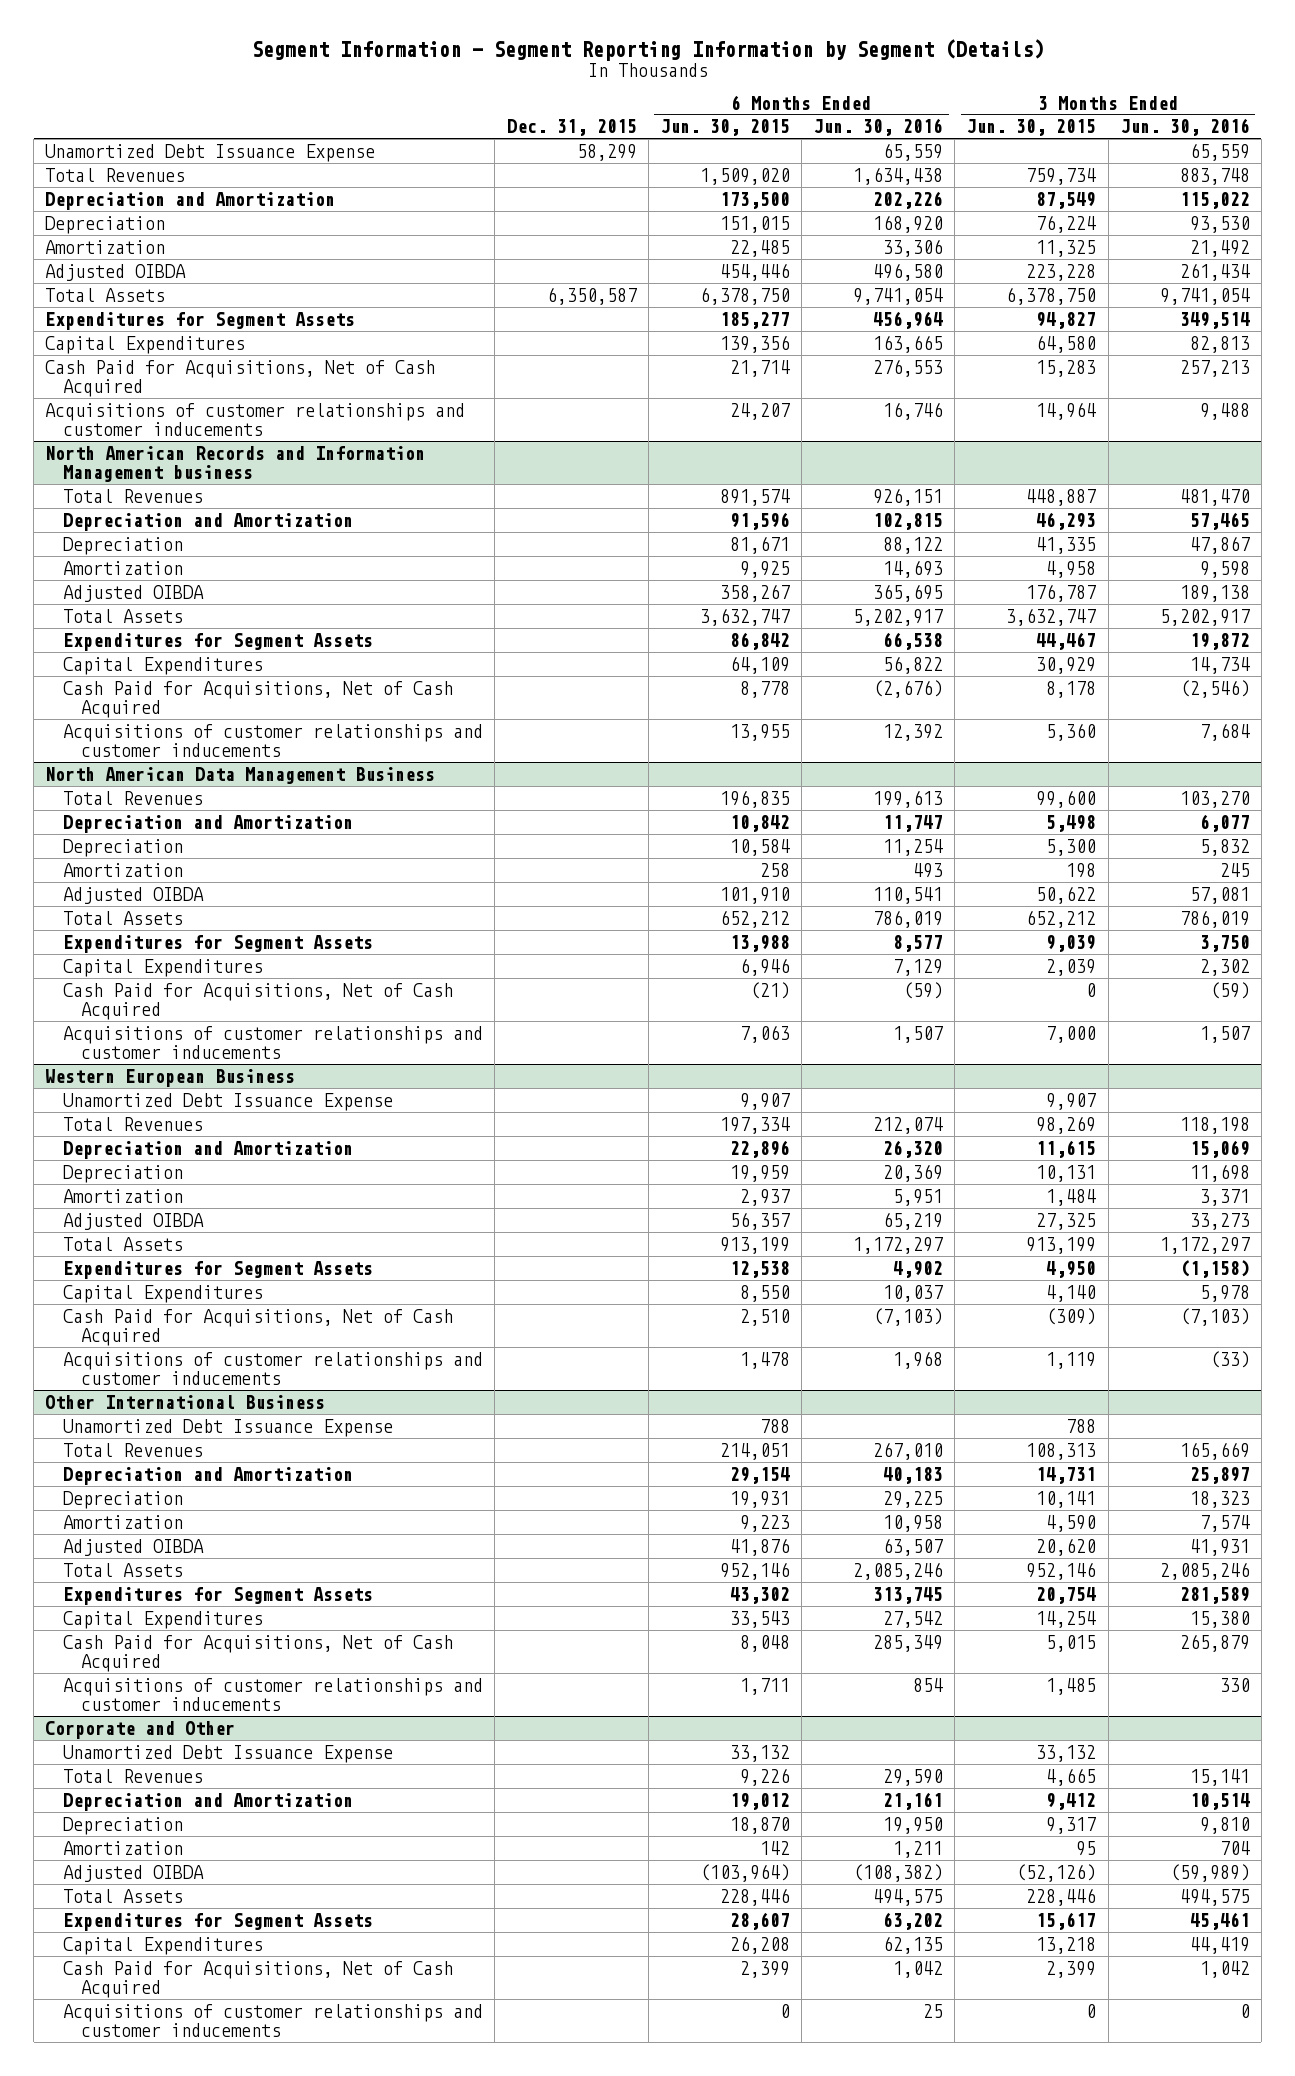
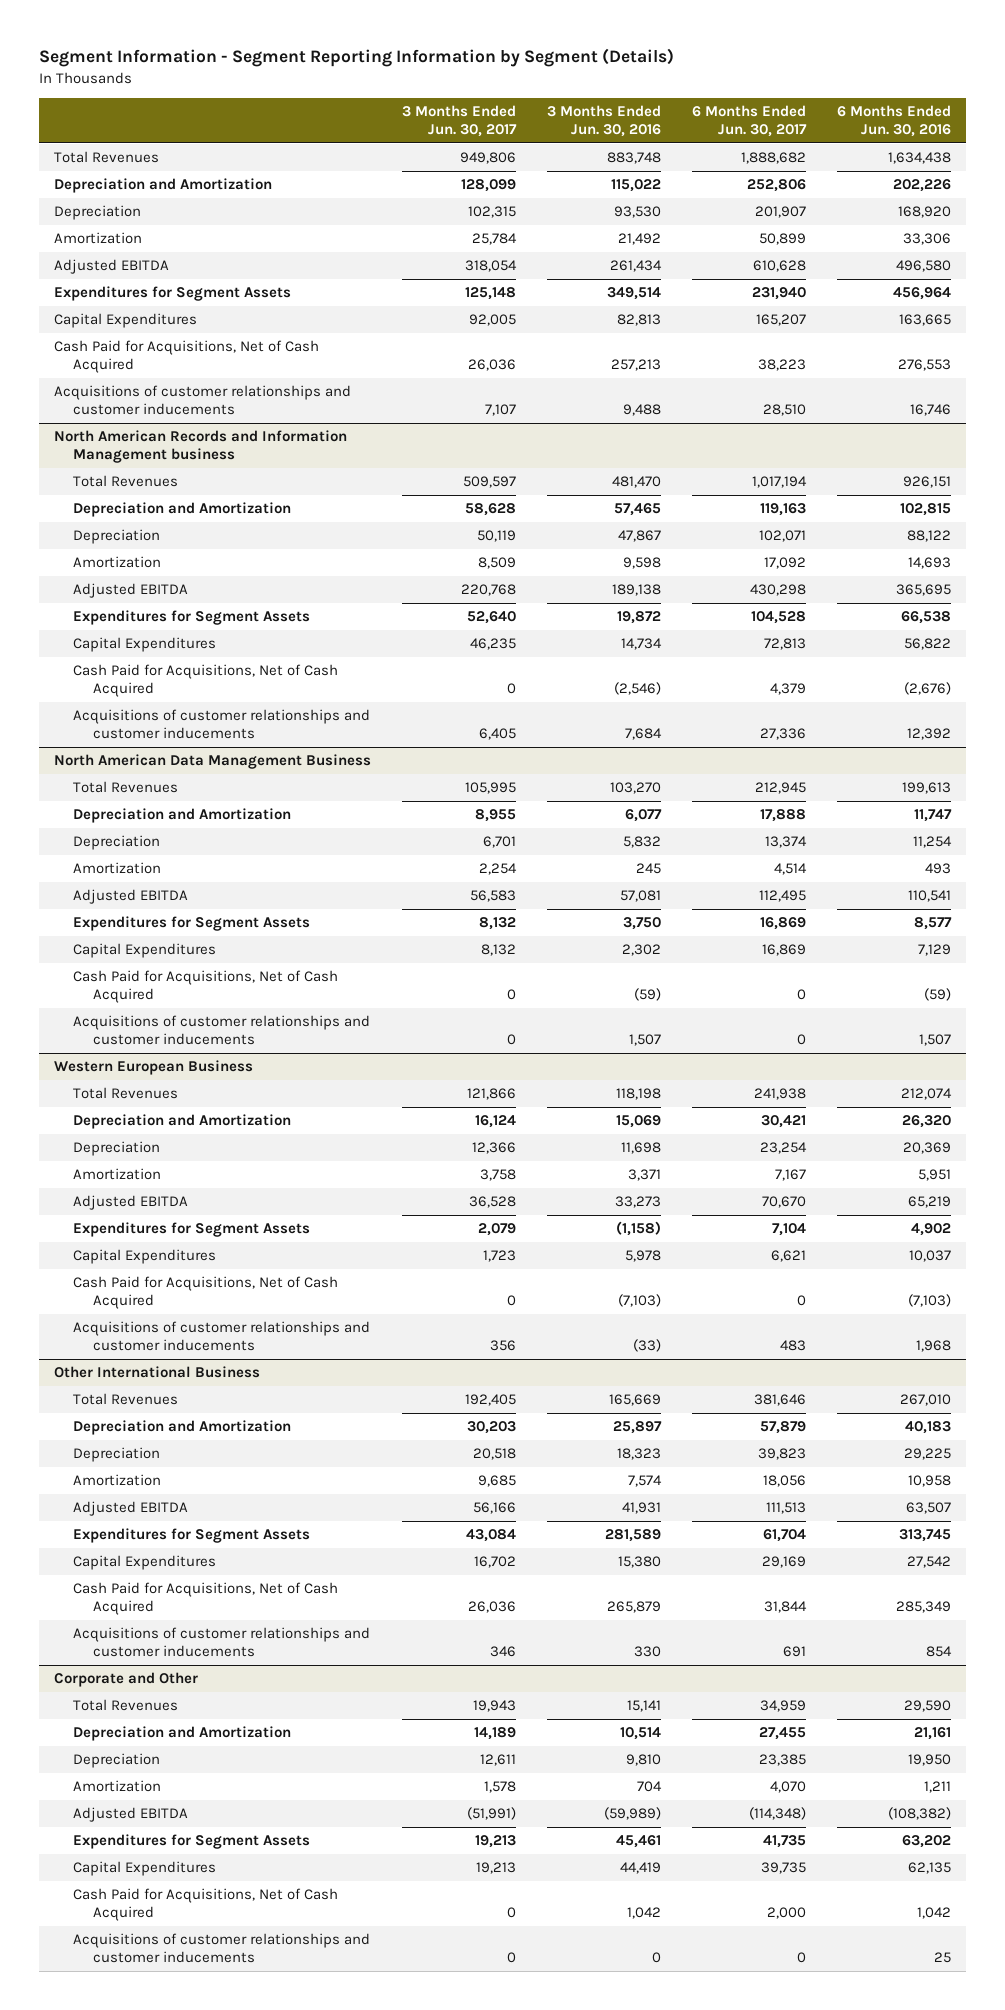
- | Dec. 31, 2015 | 6 Months Ended Jun. 30, 2015 | 6 Months Ended Jun. 30, 2016 | 3 Months Ended Jun. 30, 2015 | 3 Months Ended Jun. 30, 2016
+ | 3 Months Ended Jun. 30, 2017 | 3 Months Ended Jun. 30, 2016 | 6 Months Ended Jun. 30, 2017 | 6 Months Ended Jun. 30, 2016
- Unamortized Debt Issuance Expense | 58,299 | | 65,559 | | 65,559
- Adjusted OIBDA | | 454,446 | 496,580 | 223,228 | 261,434
- Total Assets | 6,350,587 | 6,378,750 | 9,741,054 | 6,378,750 | 9,741,054
+ Adjusted EBITDA | 318,054 | 261,434 | 610,628 | 496,580
@ North American Records and Information Management business
- Adjusted OIBDA | | 358,267 | 365,695 | 176,787 | 189,138
- Total Assets | | 3,632,747 | 5,202,917 | 3,632,747 | 5,202,917
+ Adjusted EBITDA | 220,768 | 189,138 | 430,298 | 365,695
@ North American Data Management Business
- Adjusted OIBDA | | 101,910 | 110,541 | 50,622 | 57,081
- Total Assets | | 652,212 | 786,019 | 652,212 | 786,019
+ Adjusted EBITDA | 56,583 | 57,081 | 112,495 | 110,541
@ Western European Business
- Unamortized Debt Issuance Expense | | 9,907 | | 9,907 |
- Adjusted OIBDA | | 56,357 | 65,219 | 27,325 | 33,273
- Total Assets | | 913,199 | 1,172,297 | 913,199 | 1,172,297
+ Adjusted EBITDA | 36,528 | 33,273 | 70,670 | 65,219
@ Other International Business
- Unamortized Debt Issuance Expense | | 788 | | 788 |
- Adjusted OIBDA | | 41,876 | 63,507 | 20,620 | 41,931
- Total Assets | | 952,146 | 2,085,246 | 952,146 | 2,085,246
+ Adjusted EBITDA | 56,166 | 41,931 | 111,513 | 63,507
@ Corporate and Other
- Unamortized Debt Issuance Expense | | 33,132 | | 33,132 |
- Adjusted OIBDA | | (103,964) | (108,382) | (52,126) | (59,989)
- Total Assets | | 228,446 | 494,575 | 228,446 | 494,575
+ Adjusted EBITDA | (51,991) | (59,989) | (114,348) | (108,382)

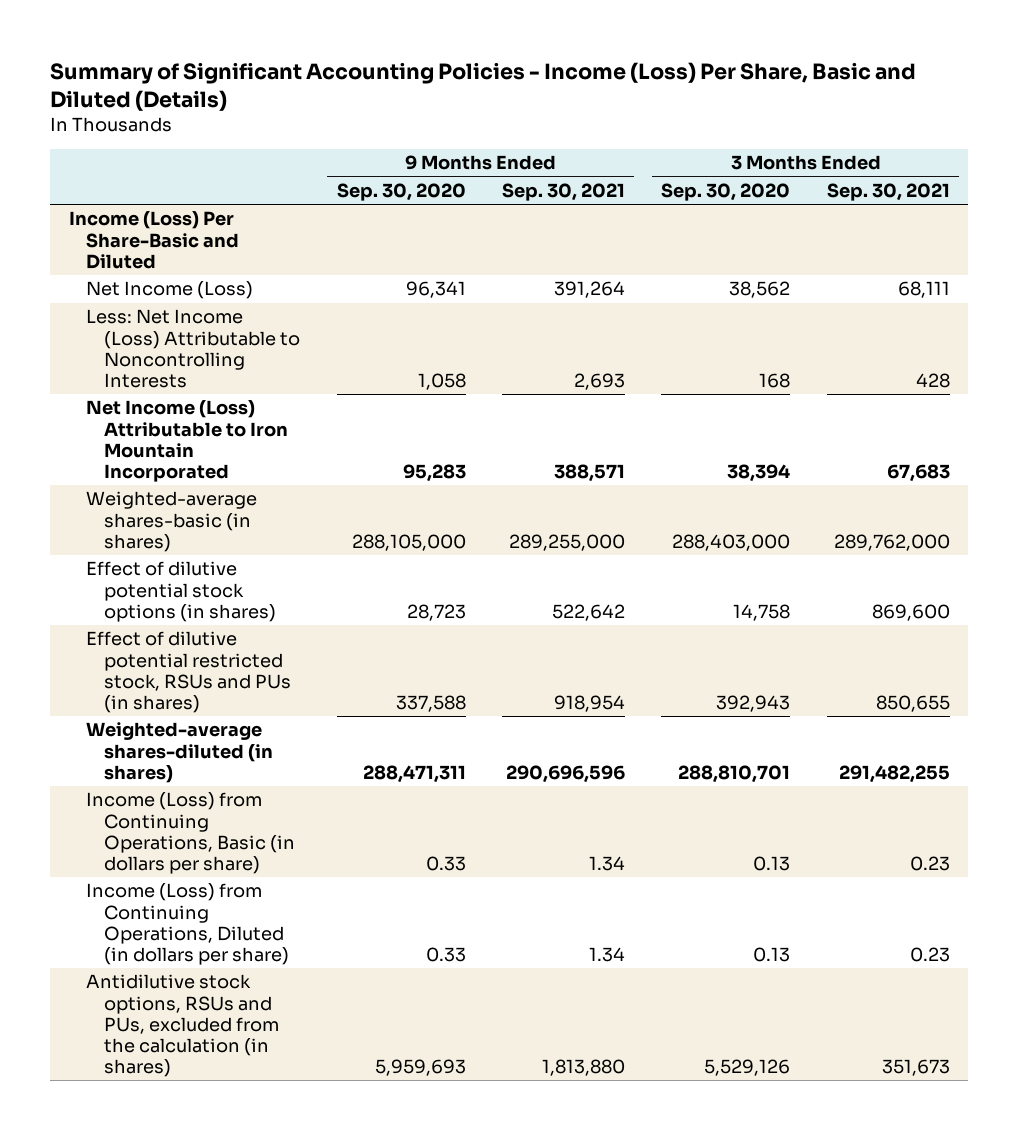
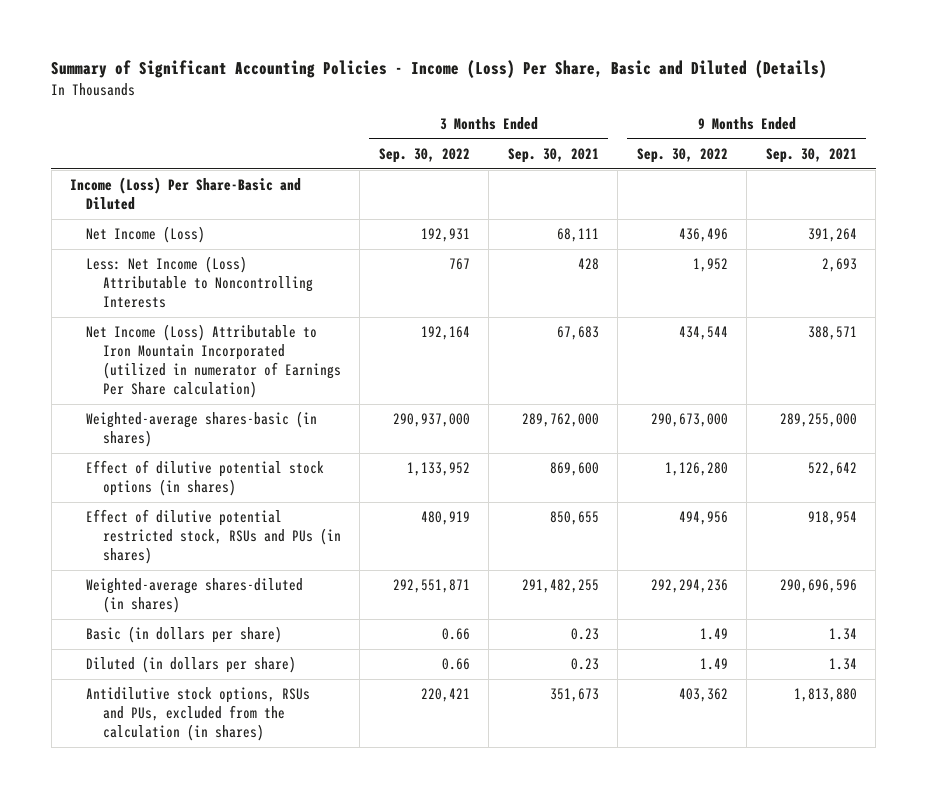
- | 9 Months Ended Sep. 30, 2020 | 9 Months Ended Sep. 30, 2021 | 3 Months Ended Sep. 30, 2020 | 3 Months Ended Sep. 30, 2021
+ | 3 Months Ended Sep. 30, 2022 | 3 Months Ended Sep. 30, 2021 | 9 Months Ended Sep. 30, 2022 | 9 Months Ended Sep. 30, 2021
- Net Income (Loss) Attributable to Iron Mountain Incorporated | 95,283 | 388,571 | 38,394 | 67,683
+ Net Income (Loss) Attributable to Iron Mountain Incorporated (utilized in numerator of Earnings Per Share calculation) | 192,164 | 67,683 | 434,544 | 388,571
- Income (Loss) from Continuing Operations, Basic (in dollars per share) | 0.33 | 1.34 | 0.13 | 0.23
- Income (Loss) from Continuing Operations, Diluted (in dollars per share) | 0.33 | 1.34 | 0.13 | 0.23
+ Basic (in dollars per share) | 0.66 | 0.23 | 1.49 | 1.34
+ Diluted (in dollars per share) | 0.66 | 0.23 | 1.49 | 1.34

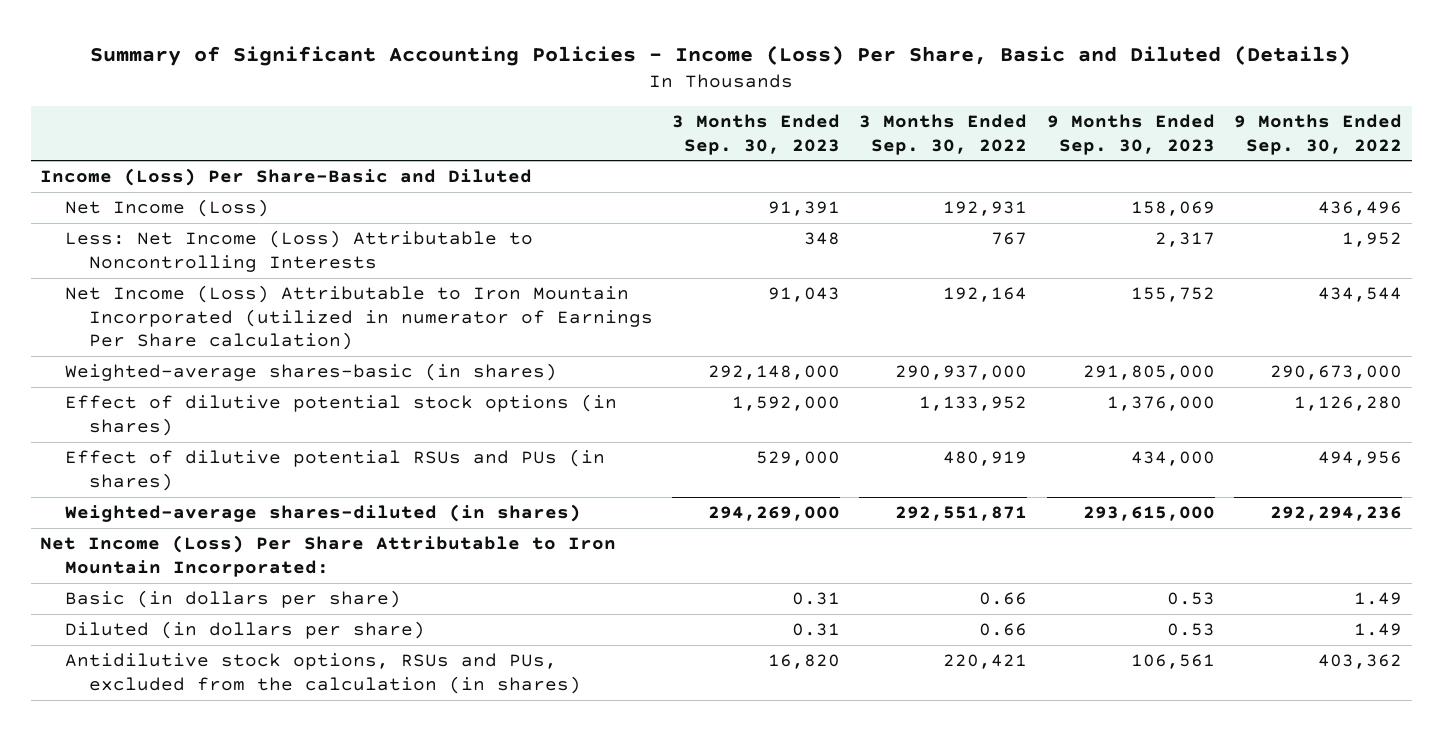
- | 3 Months Ended Sep. 30, 2022 | 3 Months Ended Sep. 30, 2021 | 9 Months Ended Sep. 30, 2022 | 9 Months Ended Sep. 30, 2021
+ | 3 Months Ended Sep. 30, 2023 | 3 Months Ended Sep. 30, 2022 | 9 Months Ended Sep. 30, 2023 | 9 Months Ended Sep. 30, 2022
- Effect of dilutive potential restricted stock, RSUs and PUs (in shares) | 480,919 | 850,655 | 494,956 | 918,954
+ Effect of dilutive potential RSUs and PUs (in shares) | 529,000 | 480,919 | 434,000 | 494,956
+ Net Income (Loss) Per Share Attributable to Iron Mountain Incorporated:

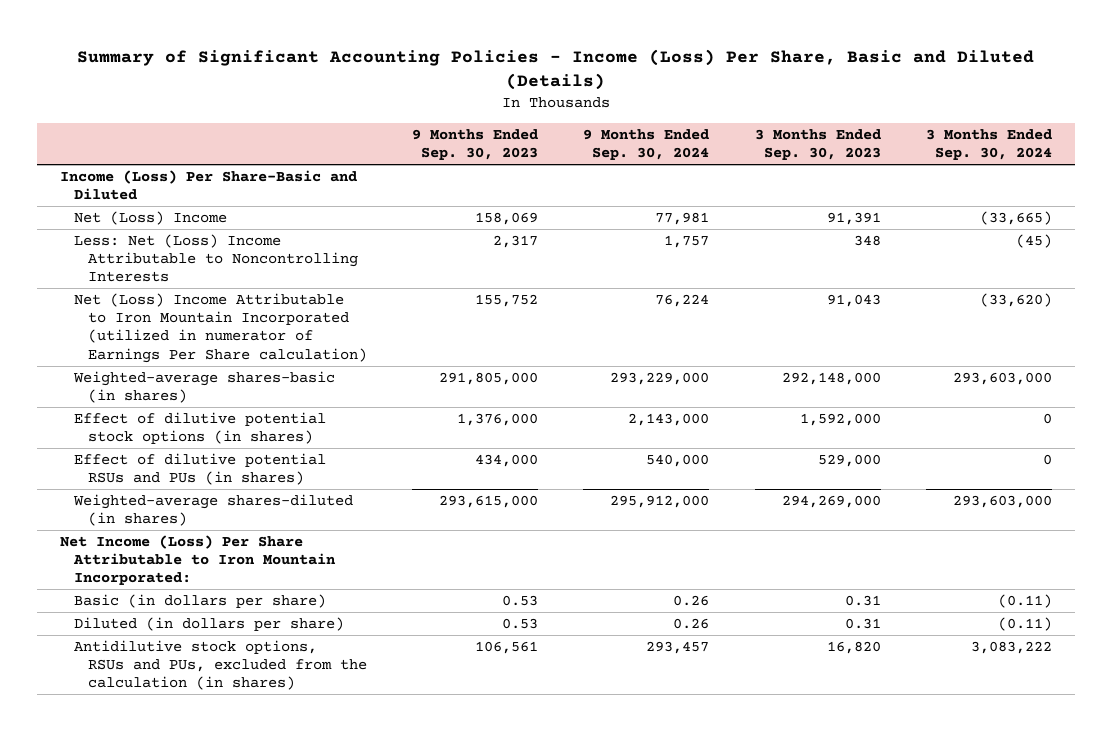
- | 3 Months Ended Sep. 30, 2023 | 3 Months Ended Sep. 30, 2022 | 9 Months Ended Sep. 30, 2023 | 9 Months Ended Sep. 30, 2022
+ | 9 Months Ended Sep. 30, 2023 | 9 Months Ended Sep. 30, 2024 | 3 Months Ended Sep. 30, 2023 | 3 Months Ended Sep. 30, 2024
- Net Income (Loss) | 91,391 | 192,931 | 158,069 | 436,496
- Less: Net Income (Loss) Attributable to Noncontrolling Interests | 348 | 767 | 2,317 | 1,952
- Net Income (Loss) Attributable to Iron Mountain Incorporated (utilized in numerator of Earnings Per Share calculation) | 91,043 | 192,164 | 155,752 | 434,544
+ Net (Loss) Income | 158,069 | 77,981 | 91,391 | (33,665)
+ Less: Net (Loss) Income Attributable to Noncontrolling Interests | 2,317 | 1,757 | 348 | (45)
+ Net (Loss) Income Attributable to Iron Mountain Incorporated (utilized in numerator of Earnings Per Share calculation) | 155,752 | 76,224 | 91,043 | (33,620)

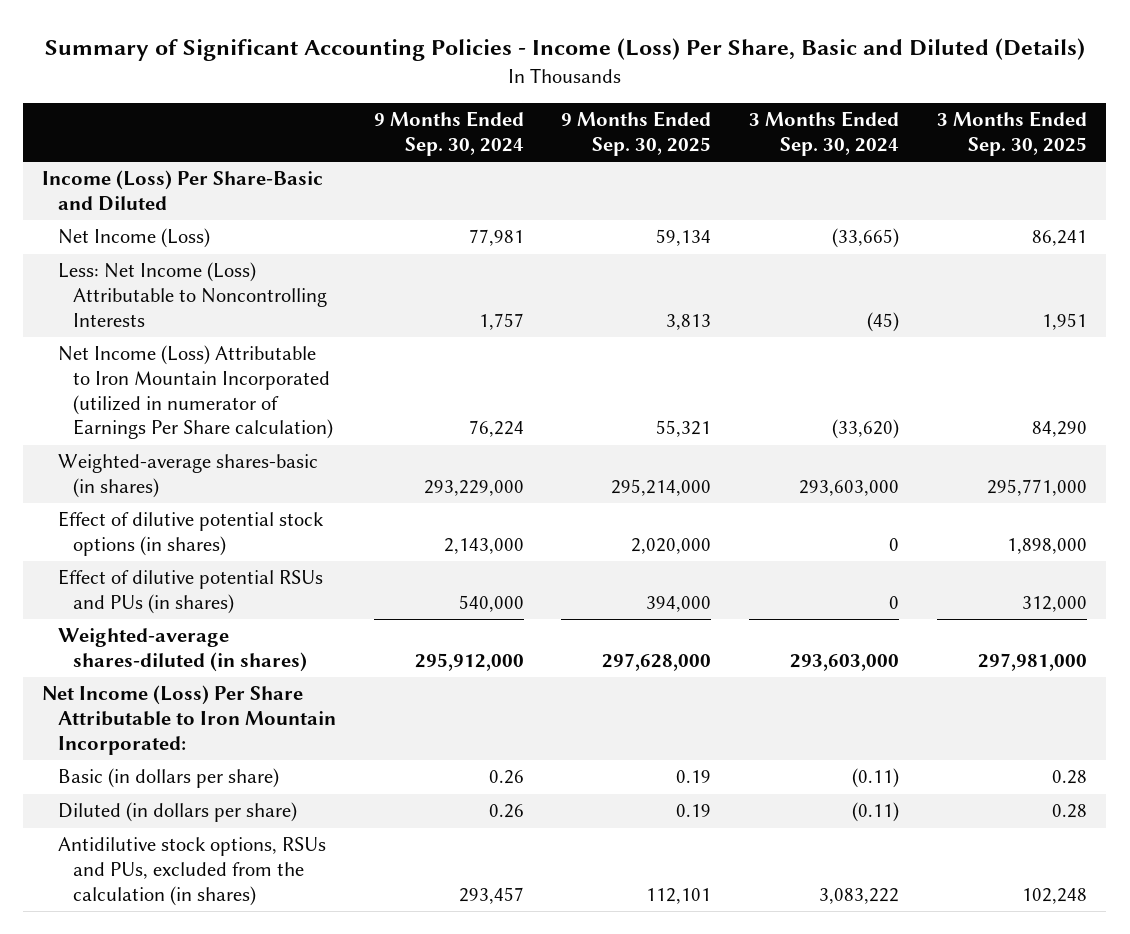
- | 9 Months Ended Sep. 30, 2023 | 9 Months Ended Sep. 30, 2024 | 3 Months Ended Sep. 30, 2023 | 3 Months Ended Sep. 30, 2024
+ | 9 Months Ended Sep. 30, 2024 | 9 Months Ended Sep. 30, 2025 | 3 Months Ended Sep. 30, 2024 | 3 Months Ended Sep. 30, 2025
- Net (Loss) Income | 158,069 | 77,981 | 91,391 | (33,665)
- Less: Net (Loss) Income Attributable to Noncontrolling Interests | 2,317 | 1,757 | 348 | (45)
- Net (Loss) Income Attributable to Iron Mountain Incorporated (utilized in numerator of Earnings Per Share calculation) | 155,752 | 76,224 | 91,043 | (33,620)
+ Net Income (Loss) | 77,981 | 59,134 | (33,665) | 86,241
+ Less: Net Income (Loss) Attributable to Noncontrolling Interests | 1,757 | 3,813 | (45) | 1,951
+ Net Income (Loss) Attributable to Iron Mountain Incorporated (utilized in numerator of Earnings Per Share calculation) | 76,224 | 55,321 | (33,620) | 84,290

